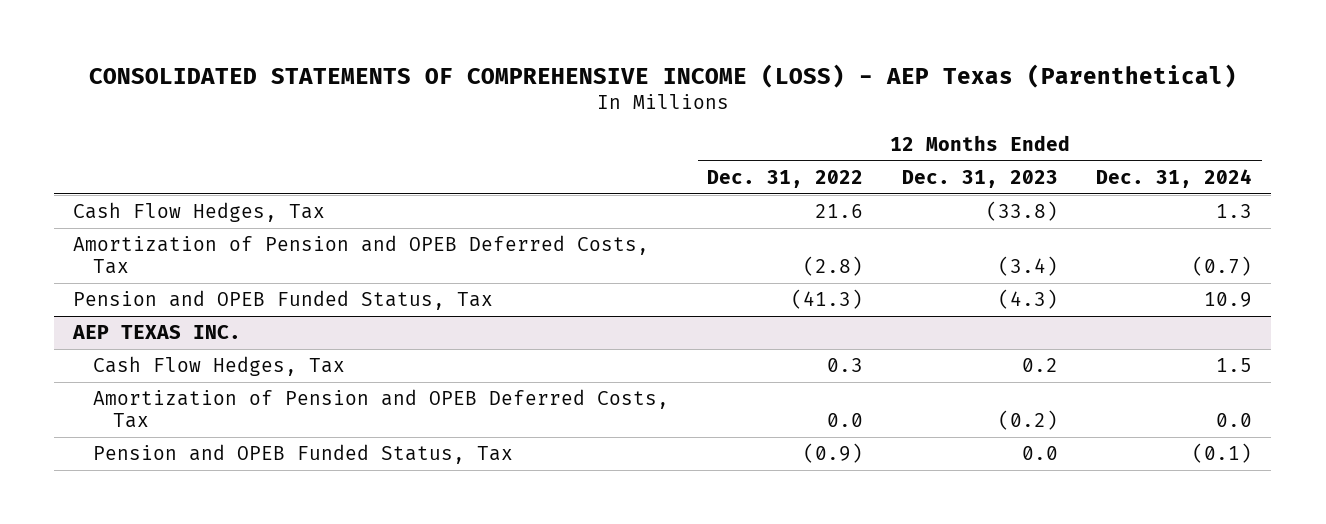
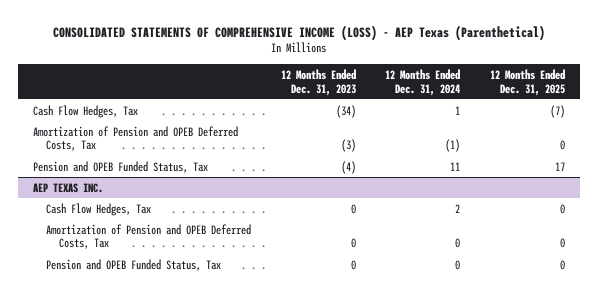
- | 12 Months Ended Dec. 31, 2022 | 12 Months Ended Dec. 31, 2023 | 12 Months Ended Dec. 31, 2024
+ | 12 Months Ended Dec. 31, 2023 | 12 Months Ended Dec. 31, 2024 | 12 Months Ended Dec. 31, 2025
- Cash Flow Hedges, Tax | 21.6 | (33.8) | 1.3
- Amortization of Pension and OPEB Deferred Costs, Tax | (2.8) | (3.4) | (0.7)
- Pension and OPEB Funded Status, Tax | (41.3) | (4.3) | 10.9
+ Cash Flow Hedges, Tax | (34) | 1 | (7)
+ Amortization of Pension and OPEB Deferred Costs, Tax | (3) | (1) | 0
+ Pension and OPEB Funded Status, Tax | (4) | 11 | 17
@ AEP TEXAS INC.
- Cash Flow Hedges, Tax | 0.3 | 0.2 | 1.5
- Amortization of Pension and OPEB Deferred Costs, Tax | 0.0 | (0.2) | 0.0
- Pension and OPEB Funded Status, Tax | (0.9) | 0.0 | (0.1)
+ Cash Flow Hedges, Tax | 0 | 2 | 0
+ Amortization of Pension and OPEB Deferred Costs, Tax | 0 | 0 | 0
+ Pension and OPEB Funded Status, Tax | 0 | 0 | 0

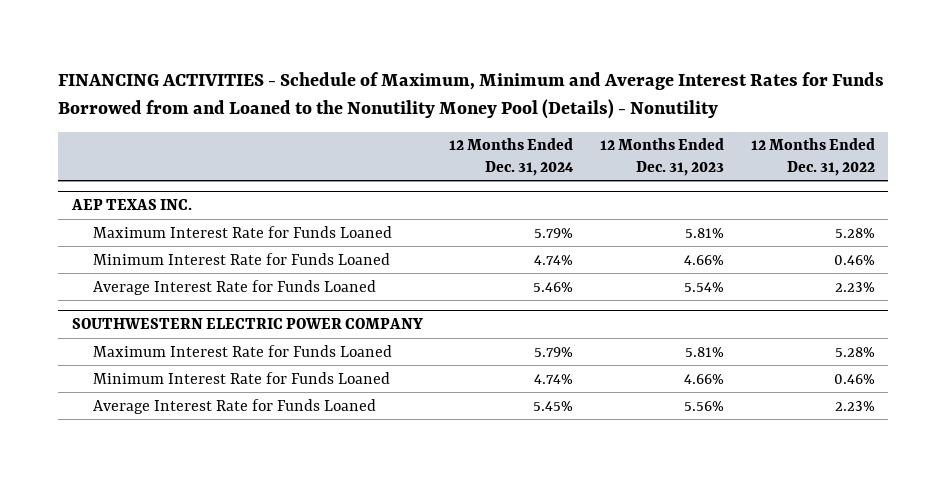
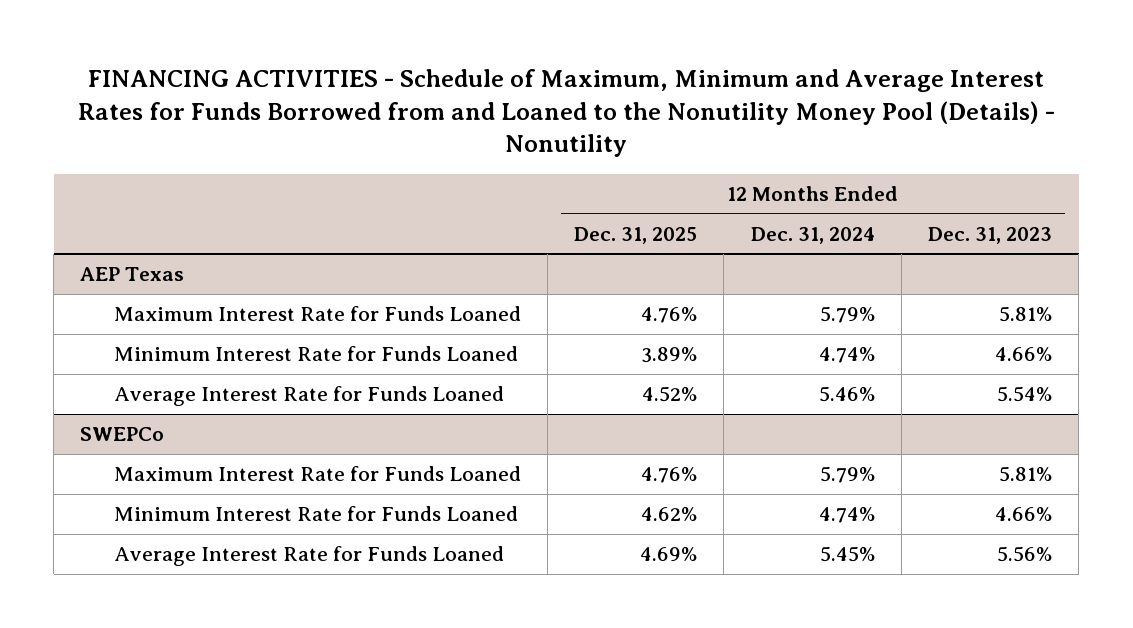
- | 12 Months Ended Dec. 31, 2024 | 12 Months Ended Dec. 31, 2023 | 12 Months Ended Dec. 31, 2022
+ | 12 Months Ended Dec. 31, 2025 | 12 Months Ended Dec. 31, 2024 | 12 Months Ended Dec. 31, 2023
- AEP TEXAS INC.
+ AEP Texas
- SOUTHWESTERN ELECTRIC POWER COMPANY
+ SWEPCo

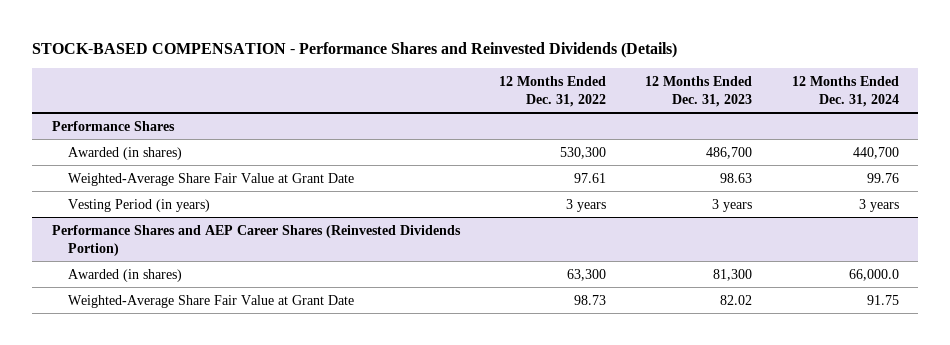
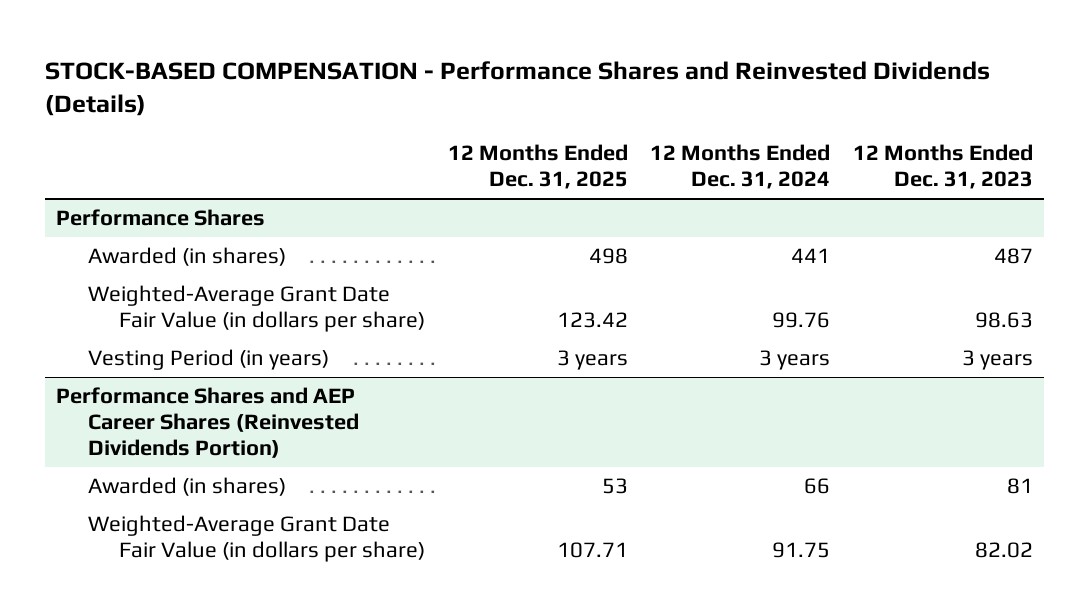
- | 12 Months Ended Dec. 31, 2022 | 12 Months Ended Dec. 31, 2023 | 12 Months Ended Dec. 31, 2024
+ | 12 Months Ended Dec. 31, 2025 | 12 Months Ended Dec. 31, 2024 | 12 Months Ended Dec. 31, 2023
@ Performance Shares
- Awarded (in shares) | 530,300 | 486,700 | 440,700
- Weighted-Average Share Fair Value at Grant Date | 97.61 | 98.63 | 99.76
+ Awarded (in shares) | 498 | 441 | 487
+ Weighted-Average Grant Date Fair Value (in dollars per share) | 123.42 | 99.76 | 98.63
@ Performance Shares and AEP Career Shares (Reinvested Dividends Portion)
- Awarded (in shares) | 63,300 | 81,300 | 66,000.0
- Weighted-Average Share Fair Value at Grant Date | 98.73 | 82.02 | 91.75
+ Awarded (in shares) | 53 | 66 | 81
+ Weighted-Average Grant Date Fair Value (in dollars per share) | 107.71 | 91.75 | 82.02

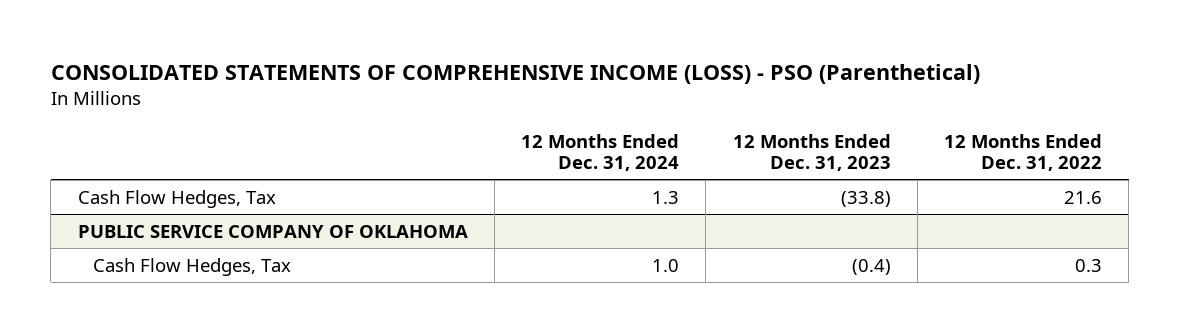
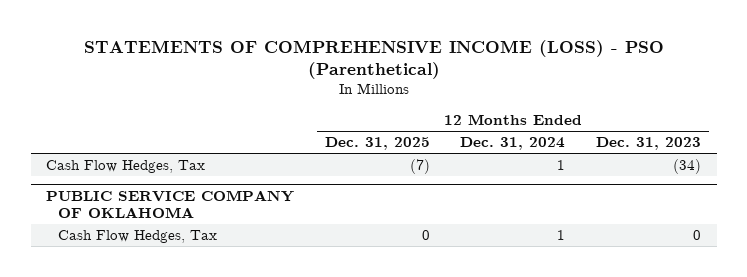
- CONSOLIDATED STATEMENTS OF COMPREHENSIVE INCOME (LOSS) - PSO (Parenthetical)
+ STATEMENTS OF COMPREHENSIVE INCOME (LOSS) - PSO (Parenthetical)
- | 12 Months Ended Dec. 31, 2024 | 12 Months Ended Dec. 31, 2023 | 12 Months Ended Dec. 31, 2022
+ | 12 Months Ended Dec. 31, 2025 | 12 Months Ended Dec. 31, 2024 | 12 Months Ended Dec. 31, 2023
- Cash Flow Hedges, Tax | 1.3 | (33.8) | 21.6
+ Cash Flow Hedges, Tax | (7) | 1 | (34)
@ PUBLIC SERVICE COMPANY OF OKLAHOMA
- Cash Flow Hedges, Tax | 1.0 | (0.4) | 0.3
+ Cash Flow Hedges, Tax | 0 | 1 | 0

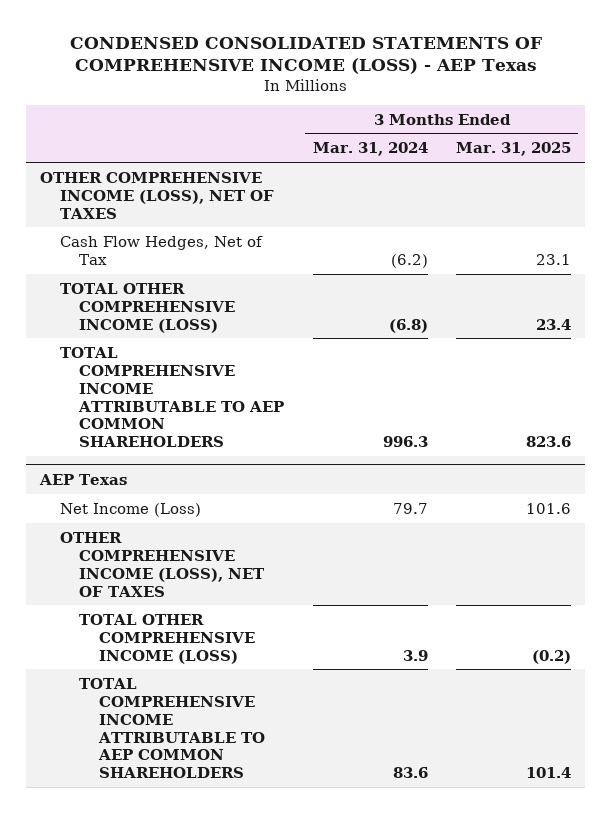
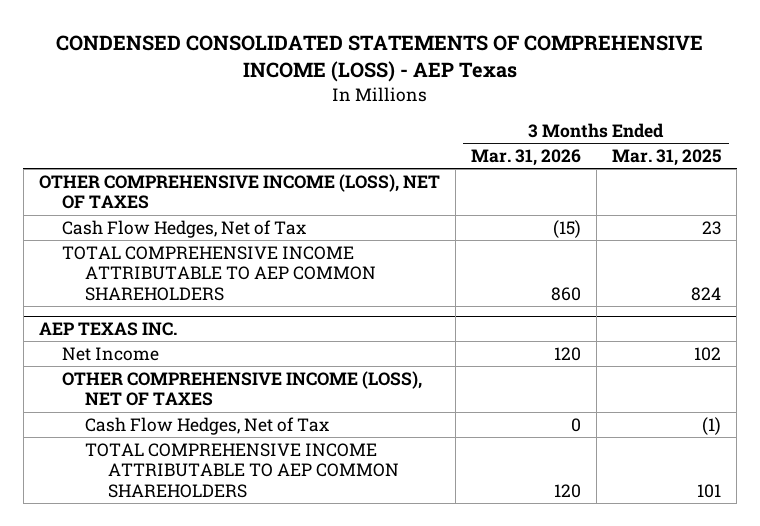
- | 3 Months Ended Mar. 31, 2024 | 3 Months Ended Mar. 31, 2025
+ | 3 Months Ended Mar. 31, 2026 | 3 Months Ended Mar. 31, 2025
- Cash Flow Hedges, Net of Tax | (6.2) | 23.1
- TOTAL OTHER COMPREHENSIVE INCOME (LOSS) | (6.8) | 23.4
- TOTAL COMPREHENSIVE INCOME ATTRIBUTABLE TO AEP COMMON SHAREHOLDERS | 996.3 | 823.6
- AEP Texas
- Net Income (Loss) | 79.7 | 101.6
+ Cash Flow Hedges, Net of Tax | (15) | 23
+ TOTAL COMPREHENSIVE INCOME ATTRIBUTABLE TO AEP COMMON SHAREHOLDERS | 860 | 824
+ AEP TEXAS INC.
+ Net Income | 120 | 102
- TOTAL OTHER COMPREHENSIVE INCOME (LOSS) | 3.9 | (0.2)
- TOTAL COMPREHENSIVE INCOME ATTRIBUTABLE TO AEP COMMON SHAREHOLDERS | 83.6 | 101.4
+ Cash Flow Hedges, Net of Tax | 0 | (1)
+ TOTAL COMPREHENSIVE INCOME ATTRIBUTABLE TO AEP COMMON SHAREHOLDERS | 120 | 101

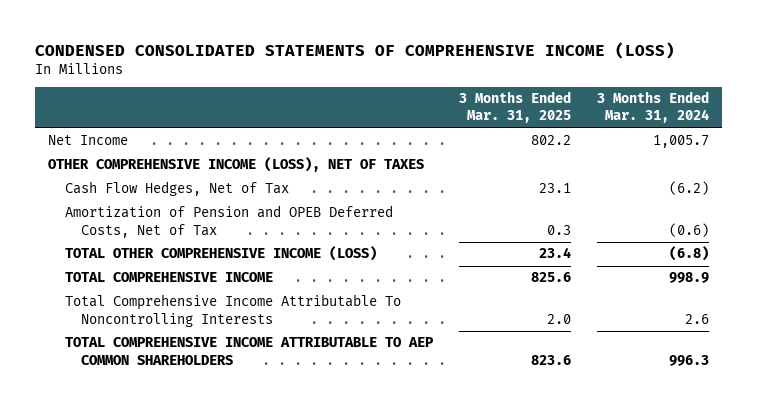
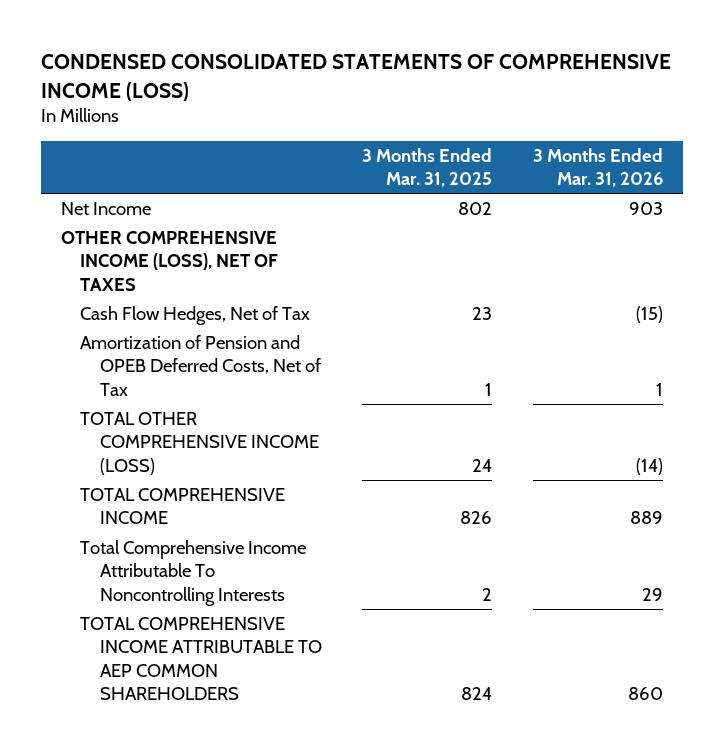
- | 3 Months Ended Mar. 31, 2025 | 3 Months Ended Mar. 31, 2024
+ | 3 Months Ended Mar. 31, 2025 | 3 Months Ended Mar. 31, 2026
- Net Income | 802.2 | 1,005.7
+ Net Income | 802 | 903
- Cash Flow Hedges, Net of Tax | 23.1 | (6.2)
- Amortization of Pension and OPEB Deferred Costs, Net of Tax | 0.3 | (0.6)
- TOTAL OTHER COMPREHENSIVE INCOME (LOSS) | 23.4 | (6.8)
- TOTAL COMPREHENSIVE INCOME | 825.6 | 998.9
- Total Comprehensive Income Attributable To Noncontrolling Interests | 2.0 | 2.6
- TOTAL COMPREHENSIVE INCOME ATTRIBUTABLE TO AEP COMMON SHAREHOLDERS | 823.6 | 996.3
+ Cash Flow Hedges, Net of Tax | 23 | (15)
+ Amortization of Pension and OPEB Deferred Costs, Net of Tax | 1 | 1
+ TOTAL OTHER COMPREHENSIVE INCOME (LOSS) | 24 | (14)
+ TOTAL COMPREHENSIVE INCOME | 826 | 889
+ Total Comprehensive Income Attributable To Noncontrolling Interests | 2 | 29
+ TOTAL COMPREHENSIVE INCOME ATTRIBUTABLE TO AEP COMMON SHAREHOLDERS | 824 | 860

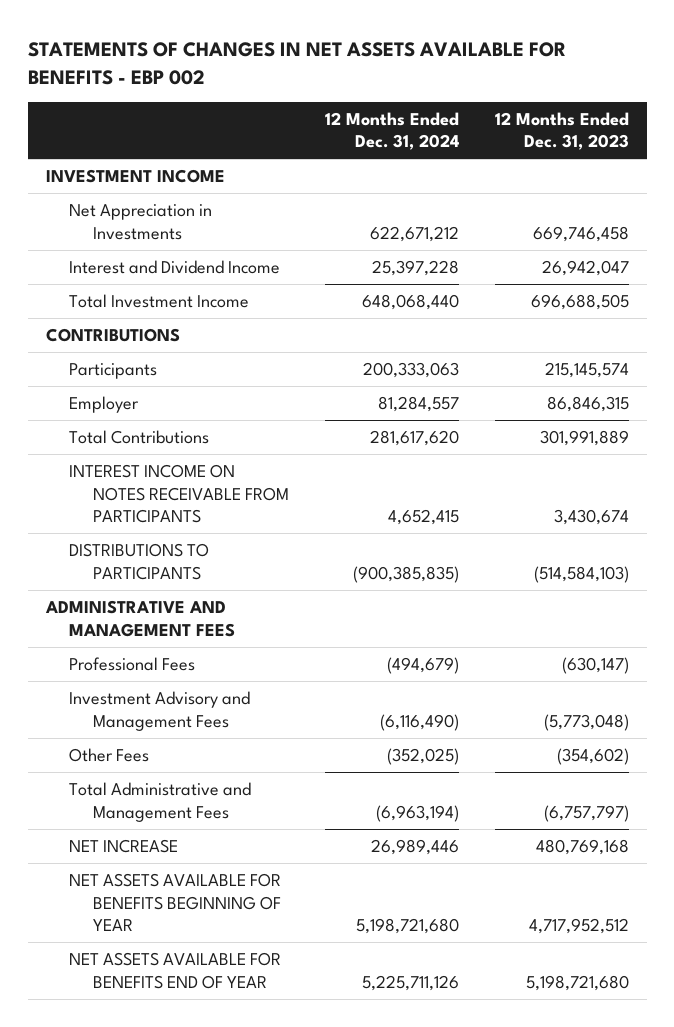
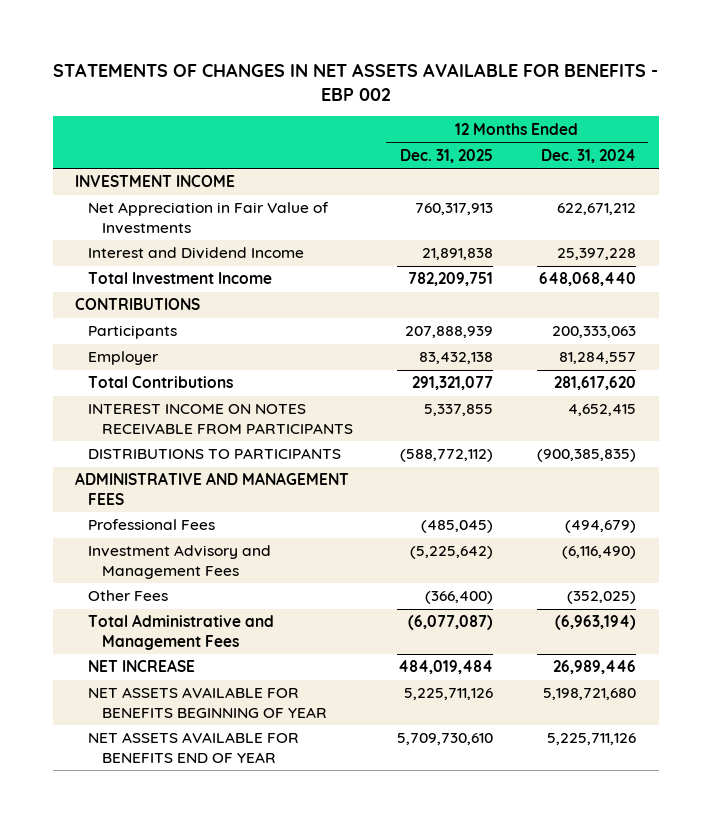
- | 12 Months Ended Dec. 31, 2024 | 12 Months Ended Dec. 31, 2023
+ | 12 Months Ended Dec. 31, 2025 | 12 Months Ended Dec. 31, 2024
- Net Appreciation in Investments | 622,671,212 | 669,746,458
+ Net Appreciation in Fair Value of Investments | 760,317,913 | 622,671,212

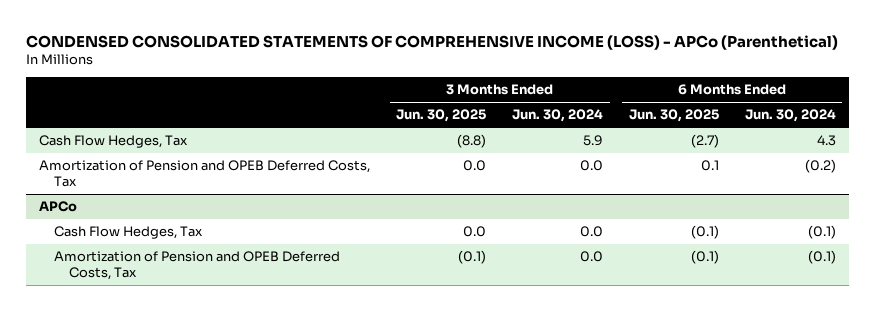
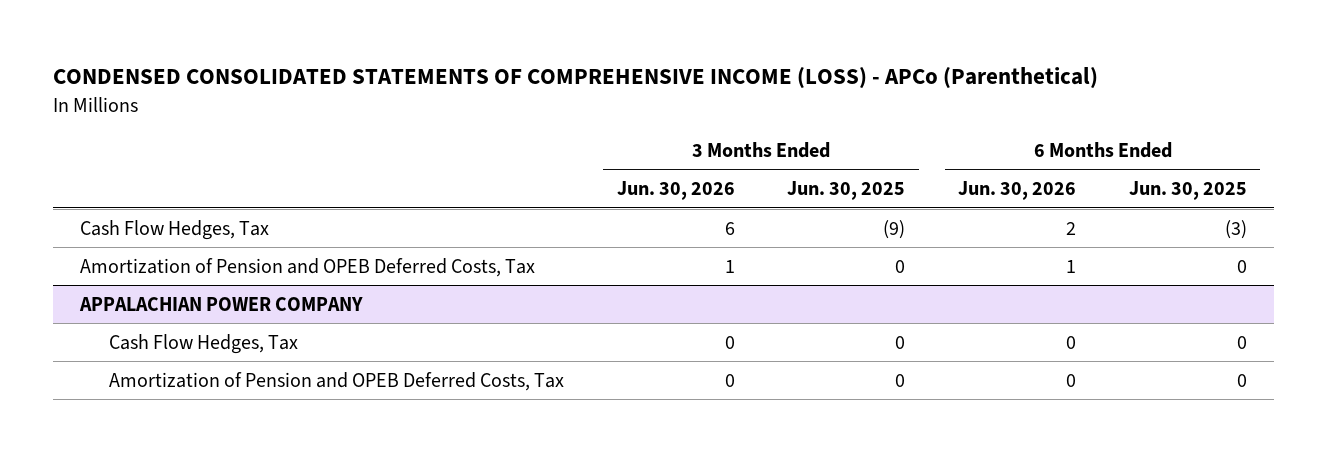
- | 3 Months Ended Jun. 30, 2025 | 3 Months Ended Jun. 30, 2024 | 6 Months Ended Jun. 30, 2025 | 6 Months Ended Jun. 30, 2024
+ | 3 Months Ended Jun. 30, 2026 | 3 Months Ended Jun. 30, 2025 | 6 Months Ended Jun. 30, 2026 | 6 Months Ended Jun. 30, 2025
- Cash Flow Hedges, Tax | (8.8) | 5.9 | (2.7) | 4.3
- Amortization of Pension and OPEB Deferred Costs, Tax | 0.0 | 0.0 | 0.1 | (0.2)
- APCo
- Cash Flow Hedges, Tax | 0.0 | 0.0 | (0.1) | (0.1)
- Amortization of Pension and OPEB Deferred Costs, Tax | (0.1) | 0.0 | (0.1) | (0.1)
+ Cash Flow Hedges, Tax | 6 | (9) | 2 | (3)
+ Amortization of Pension and OPEB Deferred Costs, Tax | 1 | 0 | 1 | 0
+ APPALACHIAN POWER COMPANY
+ Cash Flow Hedges, Tax | 0 | 0 | 0 | 0
+ Amortization of Pension and OPEB Deferred Costs, Tax | 0 | 0 | 0 | 0

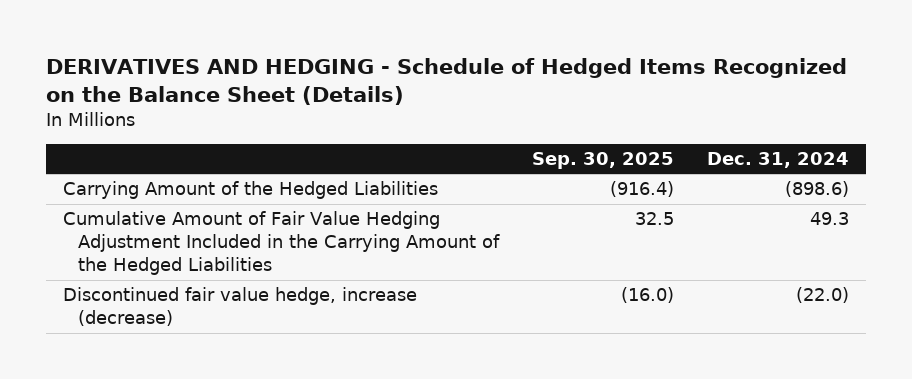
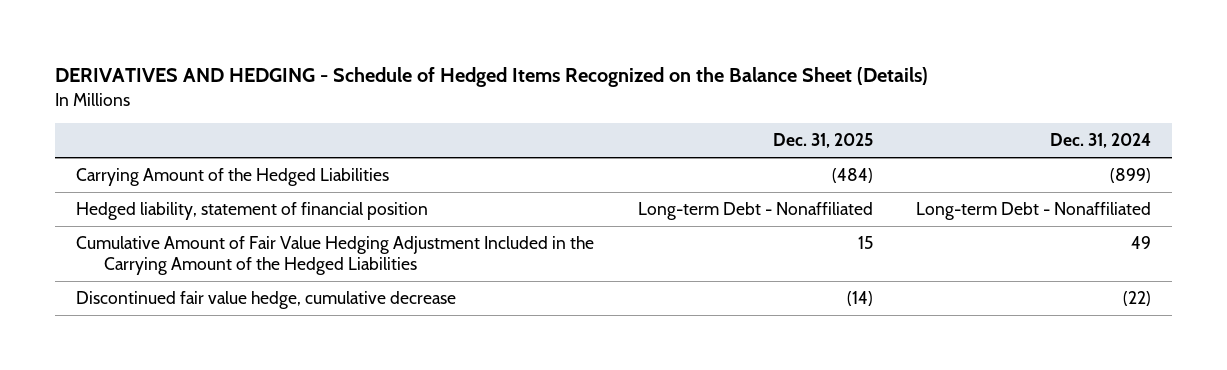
- | Sep. 30, 2025 | Dec. 31, 2024
+ | Dec. 31, 2025 | Dec. 31, 2024
- Carrying Amount of the Hedged Liabilities | (916.4) | (898.6)
- Cumulative Amount of Fair Value Hedging Adjustment Included in the Carrying Amount of the Hedged Liabilities | 32.5 | 49.3
- Discontinued fair value hedge, increase (decrease) | (16.0) | (22.0)
+ Carrying Amount of the Hedged Liabilities | (484) | (899)
+ Hedged liability, statement of financial position | Long-term Debt - Nonaffiliated | Long-term Debt - Nonaffiliated
+ Cumulative Amount of Fair Value Hedging Adjustment Included in the Carrying Amount of the Hedged Liabilities | 15 | 49
+ Discontinued fair value hedge, cumulative decrease | (14) | (22)

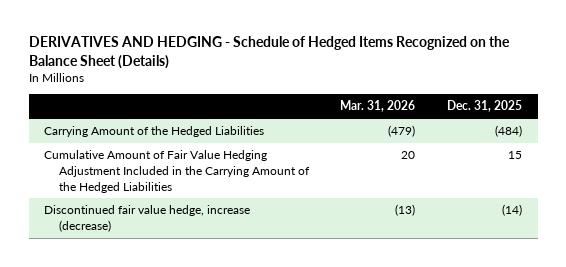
- | Dec. 31, 2025 | Dec. 31, 2024
+ | Mar. 31, 2026 | Dec. 31, 2025
- Hedged liability, statement of financial position | Long-term Debt - Nonaffiliated | Long-term Debt - Nonaffiliated
- Discontinued fair value hedge, cumulative decrease | (14) | (22)
+ Discontinued fair value hedge, increase (decrease) | (13) | (14)

